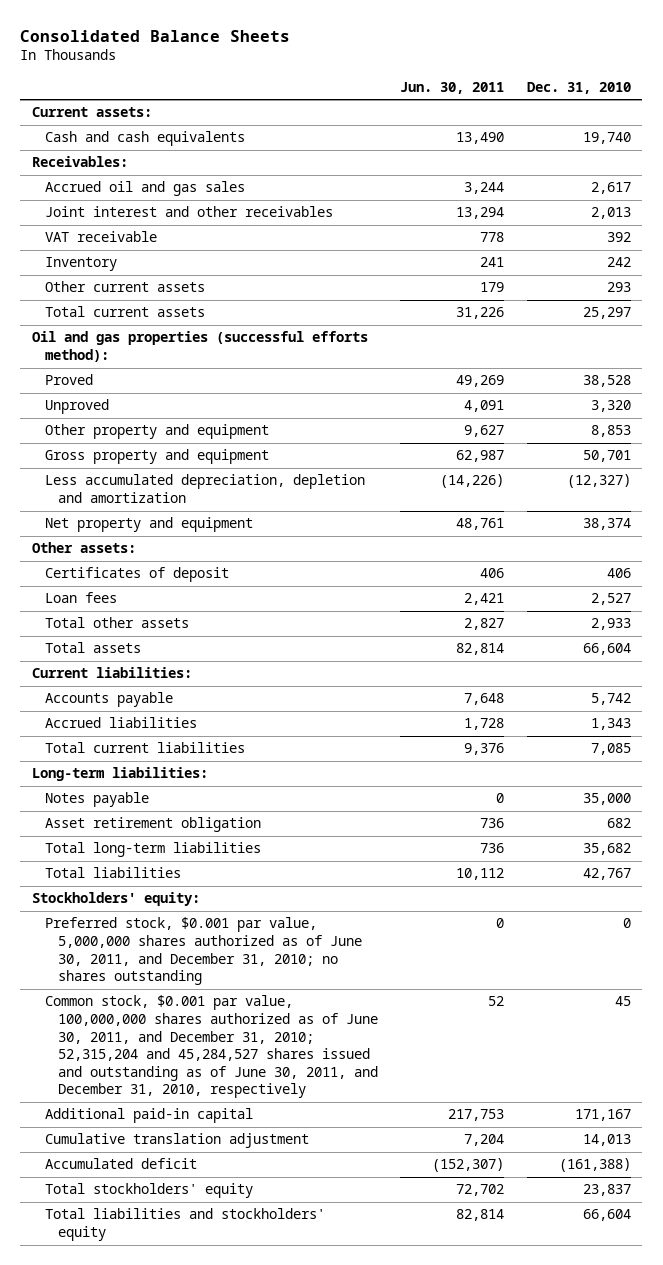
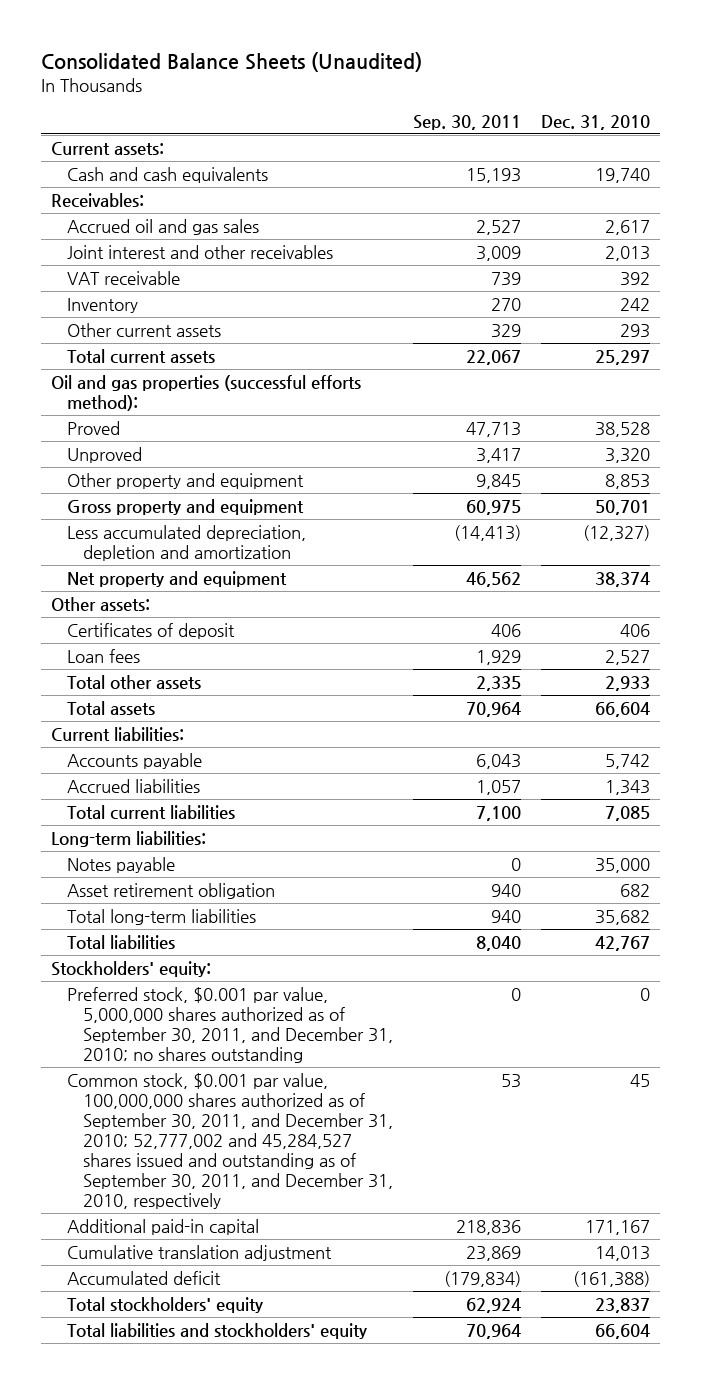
- Consolidated Balance Sheets
+ Consolidated Balance Sheets (Unaudited)
- | Jun. 30, 2011 | Dec. 31, 2010
+ | Sep. 30, 2011 | Dec. 31, 2010
- Preferred stock, $0.001 par value, 5,000,000 shares authorized as of June 30, 2011, and December 31, 2010; no shares outstanding | 0 | 0
- Common stock, $0.001 par value, 100,000,000 shares authorized as of June 30, 2011, and December 31, 2010; 52,315,204 and 45,284,527 shares issued and outstanding as of June 30, 2011, and December 31, 2010, respectively | 52 | 45
+ Preferred stock, $0.001 par value, 5,000,000 shares authorized as of September 30, 2011, and December 31, 2010; no shares outstanding | 0 | 0
+ Common stock, $0.001 par value, 100,000,000 shares authorized as of September 30, 2011, and December 31, 2010; 52,777,002 and 45,284,527 shares issued and outstanding as of September 30, 2011, and December 31, 2010, respectively | 53 | 45

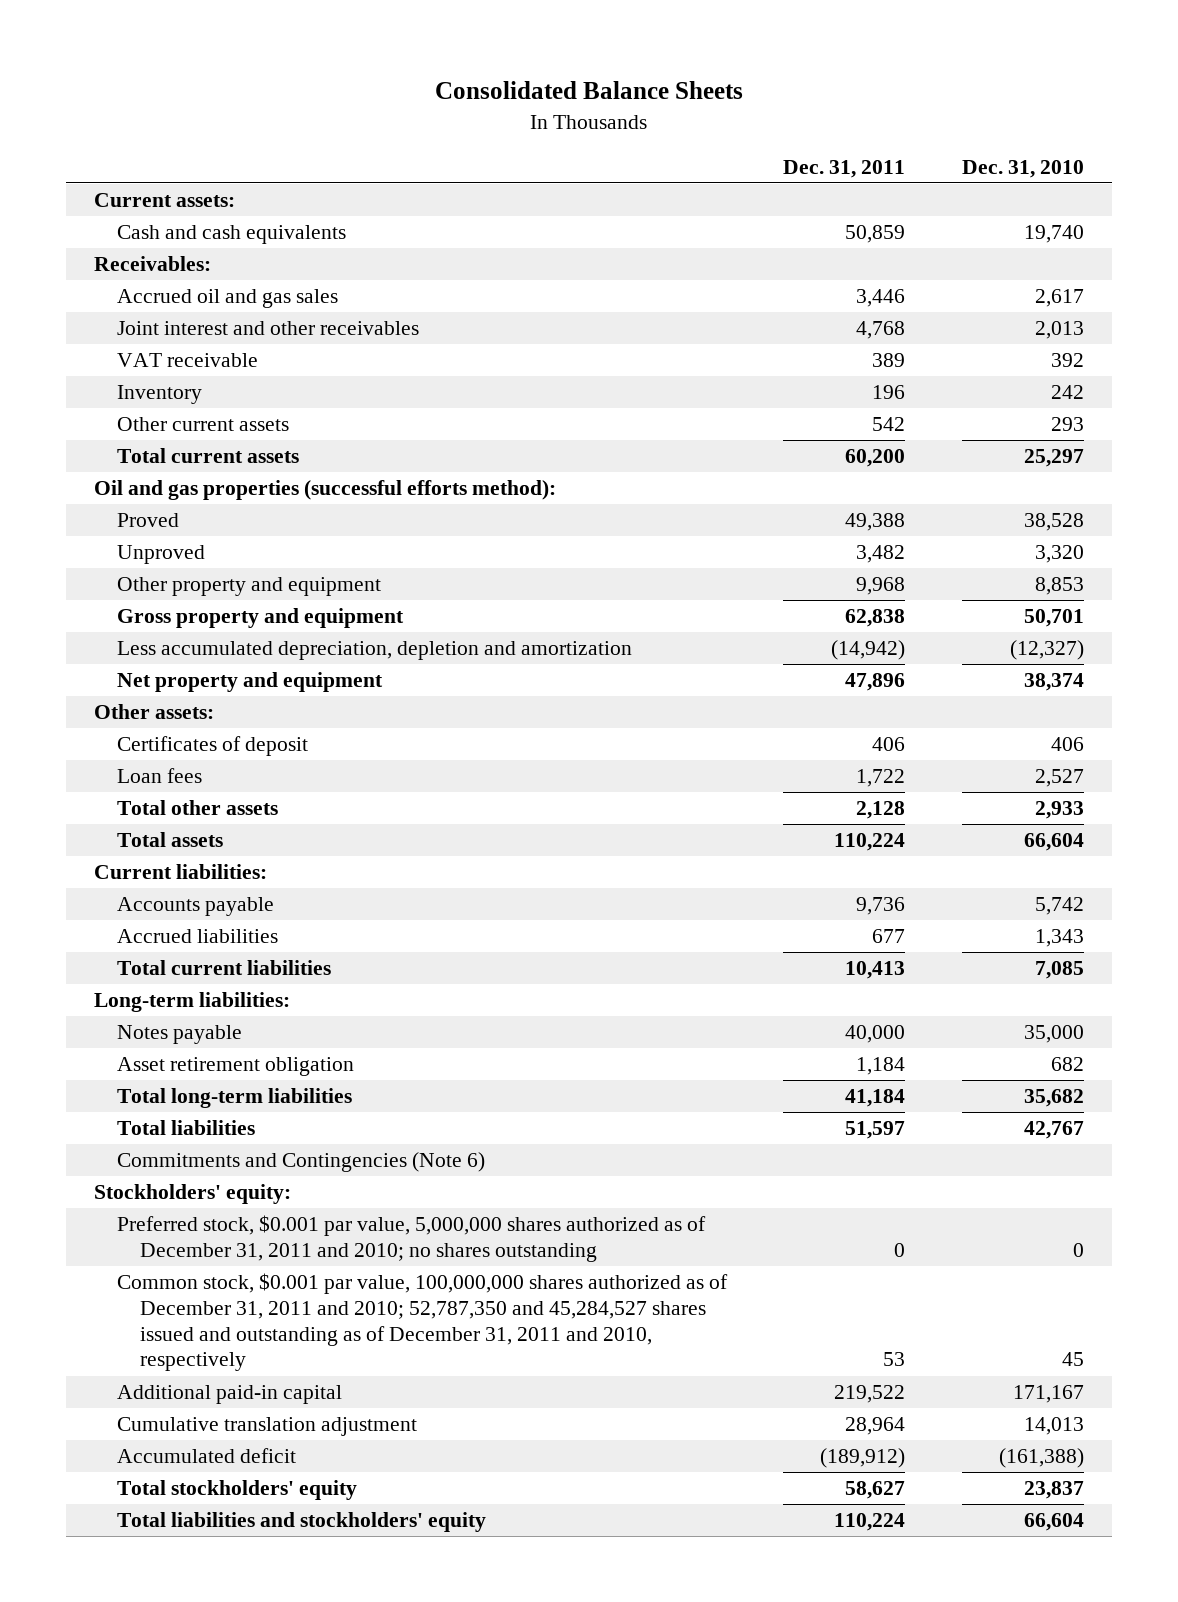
- Consolidated Balance Sheets (Unaudited)
+ Consolidated Balance Sheets
- | Sep. 30, 2011 | Dec. 31, 2010
+ | Dec. 31, 2011 | Dec. 31, 2010
+ Commitments and Contingencies (Note 6)
- Preferred stock, $0.001 par value, 5,000,000 shares authorized as of September 30, 2011, and December 31, 2010; no shares outstanding | 0 | 0
- Common stock, $0.001 par value, 100,000,000 shares authorized as of September 30, 2011, and December 31, 2010; 52,777,002 and 45,284,527 shares issued and outstanding as of September 30, 2011, and December 31, 2010, respectively | 53 | 45
+ Preferred stock, $0.001 par value, 5,000,000 shares authorized as of December 31, 2011 and 2010; no shares outstanding | 0 | 0
+ Common stock, $0.001 par value, 100,000,000 shares authorized as of December 31, 2011 and 2010; 52,787,350 and 45,284,527 shares issued and outstanding as of December 31, 2011 and 2010, respectively | 53 | 45

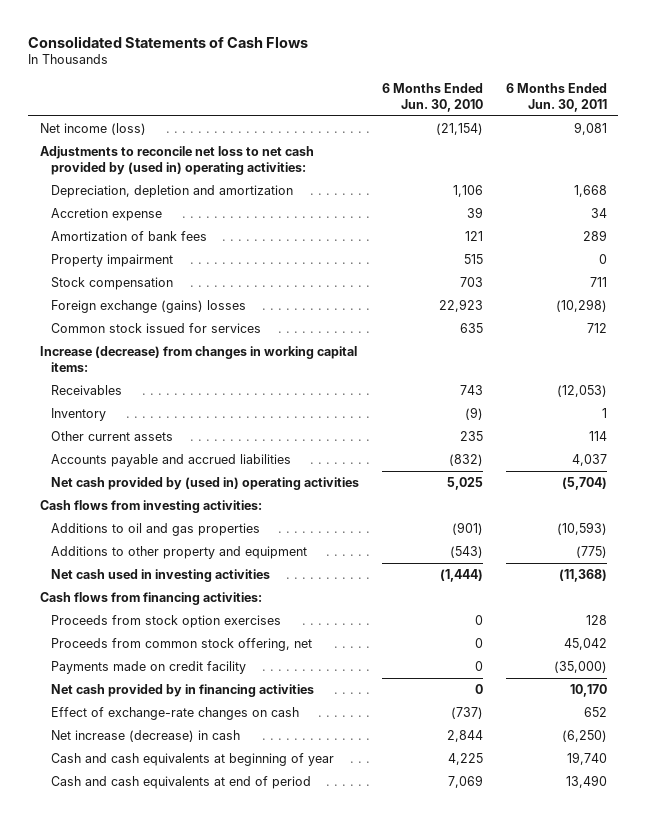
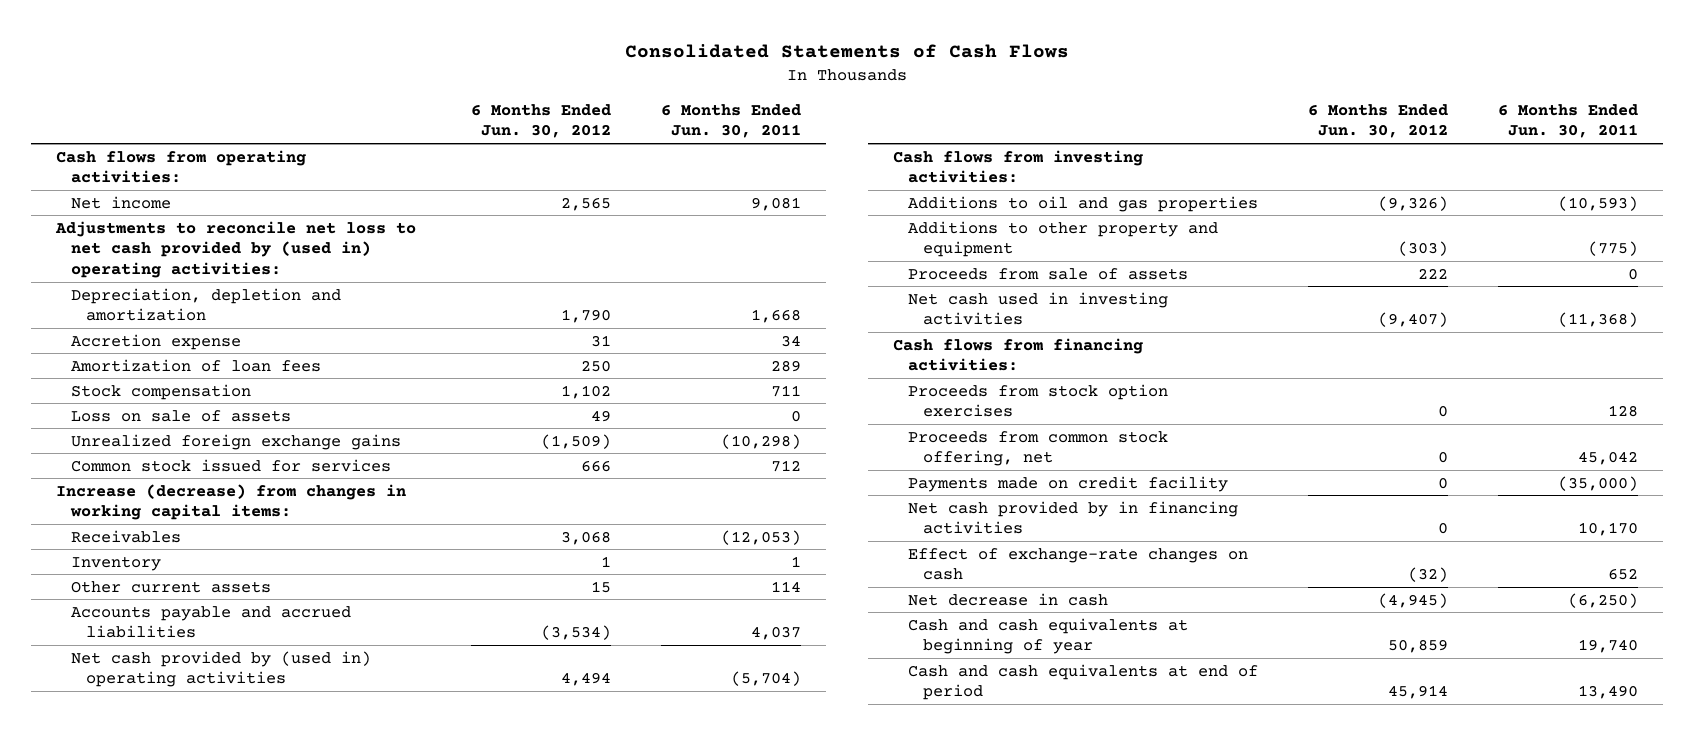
- | 6 Months Ended Jun. 30, 2010 | 6 Months Ended Jun. 30, 2011
+ | 6 Months Ended Jun. 30, 2012 | 6 Months Ended Jun. 30, 2011
- Net income (loss) | (21,154) | 9,081
+ Cash flows from operating activities:
+ Net income | 2,565 | 9,081
- Amortization of bank fees | 121 | 289
- Property impairment | 515 | 0
+ Amortization of loan fees | 250 | 289
- Foreign exchange (gains) losses | 22,923 | (10,298)
+ Loss on sale of assets | 49 | 0
+ Unrealized foreign exchange gains | (1,509) | (10,298)
+ Proceeds from sale of assets | 222 | 0
- Net increase (decrease) in cash | 2,844 | (6,250)
+ Net decrease in cash | (4,945) | (6,250)

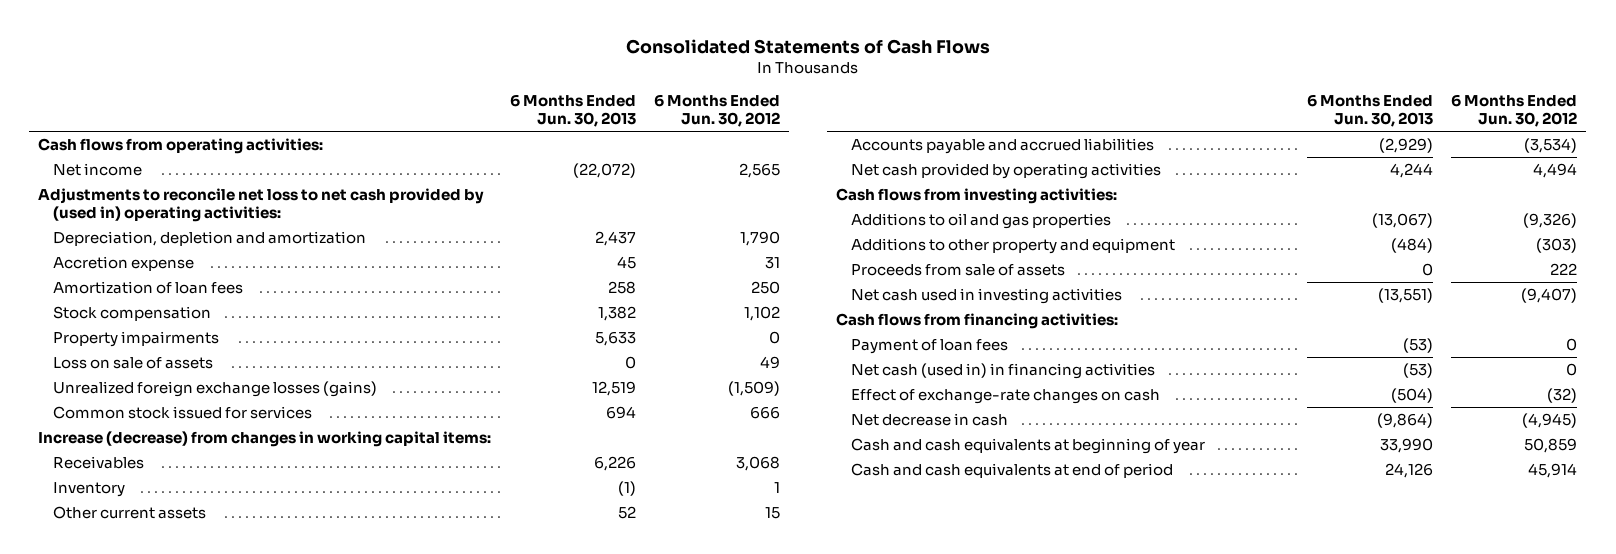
- | 6 Months Ended Jun. 30, 2012 | 6 Months Ended Jun. 30, 2011
+ | 6 Months Ended Jun. 30, 2013 | 6 Months Ended Jun. 30, 2012
+ Property impairments | 5,633 | 0
- Unrealized foreign exchange gains | (1,509) | (10,298)
+ Unrealized foreign exchange losses (gains) | 12,519 | (1,509)
- Net cash provided by (used in) operating activities | 4,494 | (5,704)
+ Net cash provided by operating activities | 4,244 | 4,494
- Proceeds from stock option exercises | 0 | 128
- Proceeds from common stock offering, net | 0 | 45,042
- Payments made on credit facility | 0 | (35,000)
- Net cash provided by in financing activities | 0 | 10,170
+ Payment of loan fees | (53) | 0
+ Net cash (used in) in financing activities | (53) | 0

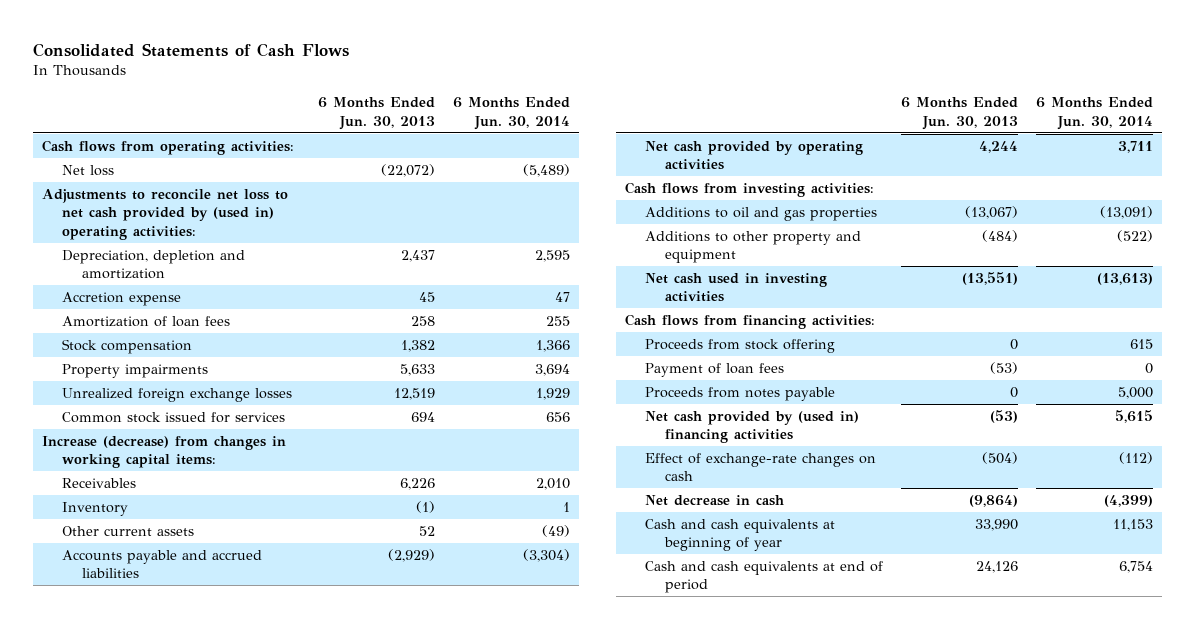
- | 6 Months Ended Jun. 30, 2013 | 6 Months Ended Jun. 30, 2012
+ | 6 Months Ended Jun. 30, 2013 | 6 Months Ended Jun. 30, 2014
- Net income | (22,072) | 2,565
+ Net loss | (22,072) | (5,489)
- Loss on sale of assets | 0 | 49
- Unrealized foreign exchange losses (gains) | 12,519 | (1,509)
+ Unrealized foreign exchange losses | 12,519 | 1,929
- Proceeds from sale of assets | 0 | 222
+ Proceeds from stock offering | 0 | 615
- Net cash (used in) in financing activities | (53) | 0
+ Proceeds from notes payable | 0 | 5,000
+ Net cash provided by (used in) financing activities | (53) | 5,615

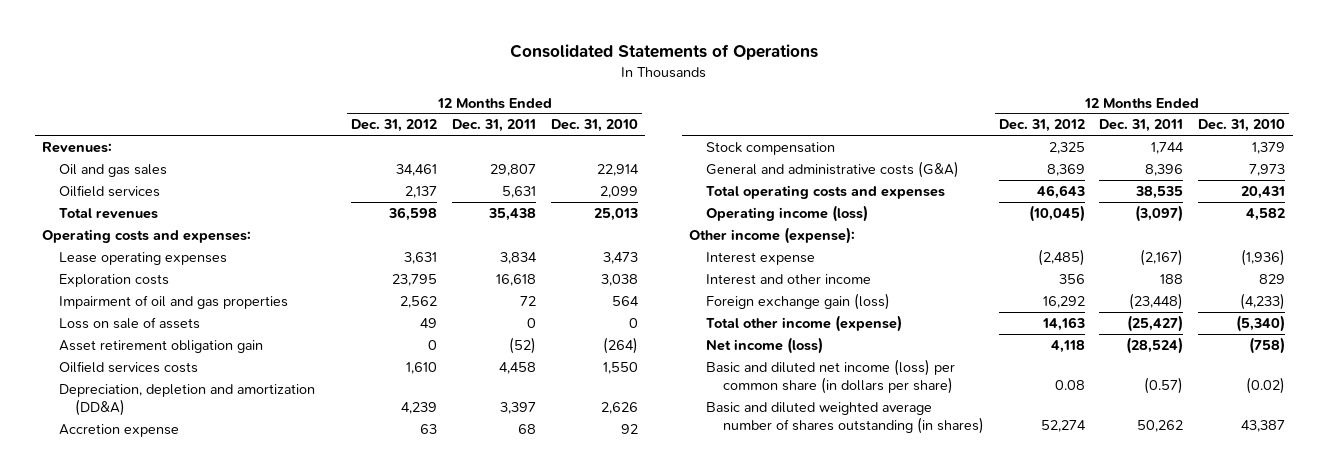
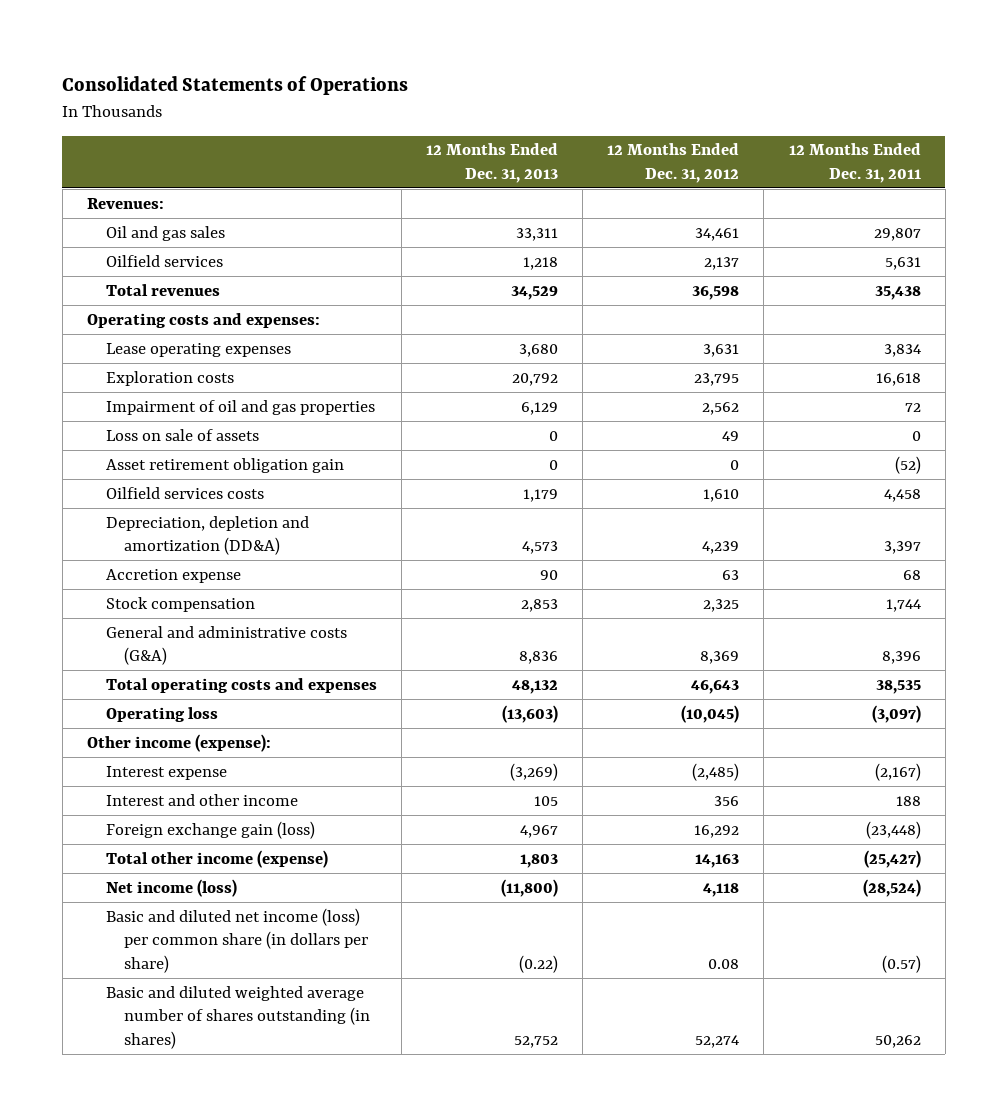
- | 12 Months Ended Dec. 31, 2012 | 12 Months Ended Dec. 31, 2011 | 12 Months Ended Dec. 31, 2010
+ | 12 Months Ended Dec. 31, 2013 | 12 Months Ended Dec. 31, 2012 | 12 Months Ended Dec. 31, 2011
- Operating income (loss) | (10,045) | (3,097) | 4,582
+ Operating loss | (13,603) | (10,045) | (3,097)

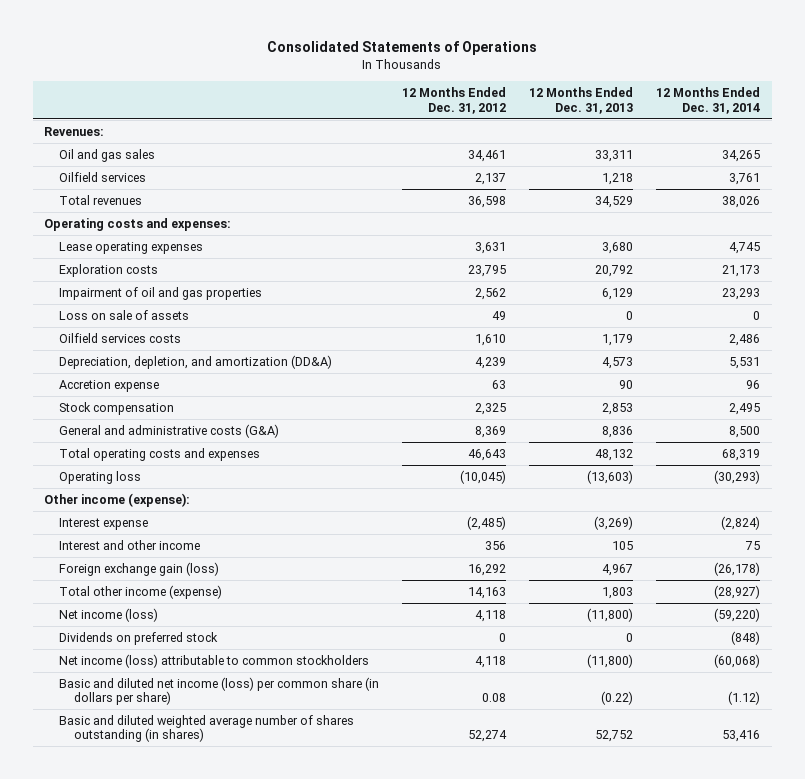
- | 12 Months Ended Dec. 31, 2013 | 12 Months Ended Dec. 31, 2012 | 12 Months Ended Dec. 31, 2011
+ | 12 Months Ended Dec. 31, 2012 | 12 Months Ended Dec. 31, 2013 | 12 Months Ended Dec. 31, 2014
- Asset retirement obligation gain | 0 | 0 | (52)
- Depreciation, depletion and amortization (DD&A) | 4,573 | 4,239 | 3,397
+ Depreciation, depletion, and amortization (DD&A) | 4,239 | 4,573 | 5,531
+ Dividends on preferred stock | 0 | 0 | (848)
+ Net income (loss) attributable to common stockholders | 4,118 | (11,800) | (60,068)

